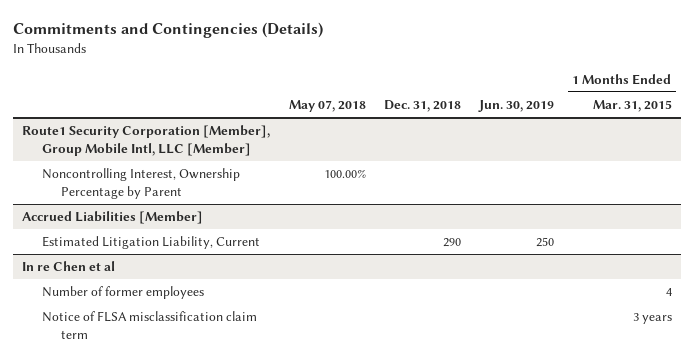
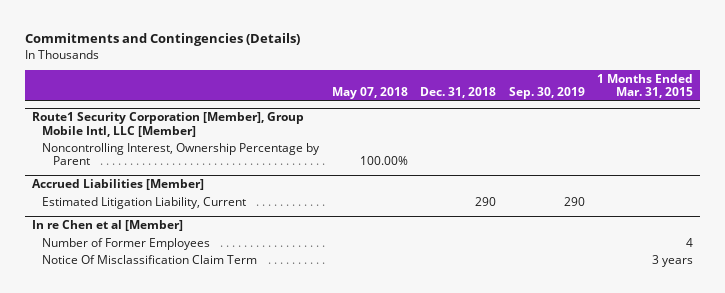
- | May 07, 2018 | Dec. 31, 2018 | Jun. 30, 2019 | 1 Months Ended Mar. 31, 2015
+ | May 07, 2018 | Dec. 31, 2018 | Sep. 30, 2019 | 1 Months Ended Mar. 31, 2015
- In re Chen et al
- Number of former employees | | | | 4
- Notice of FLSA misclassification claim term | | | | 3 years
+ In re Chen et al [Member]
+ Number of Former Employees | | | | 4
+ Notice Of Misclassification Claim Term | | | | 3 years

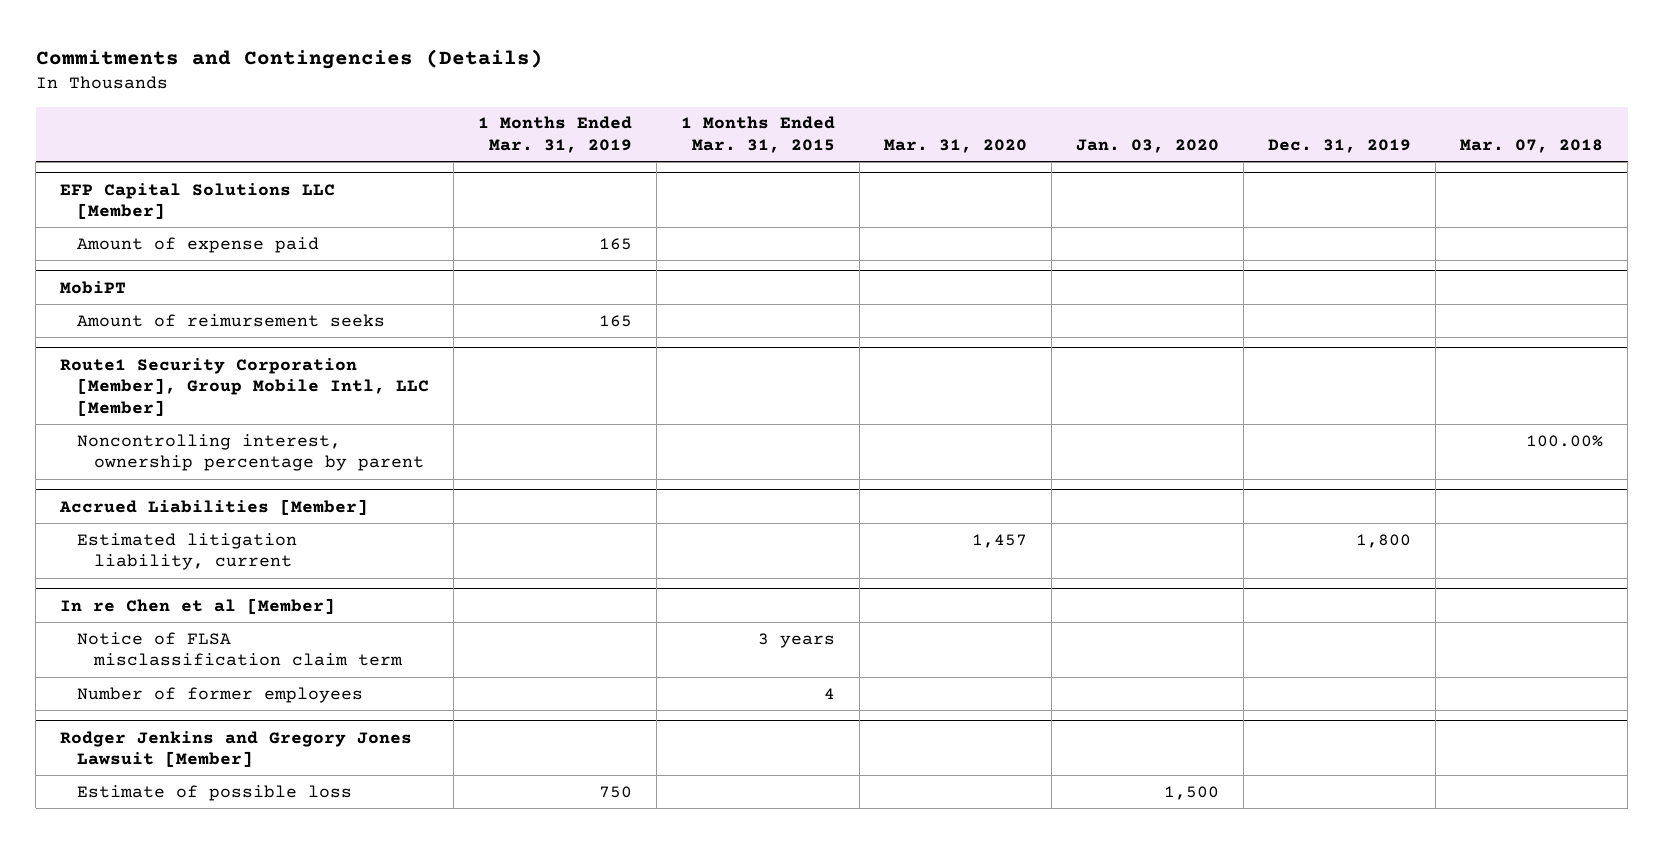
- | May 07, 2018 | Dec. 31, 2018 | Sep. 30, 2019 | 1 Months Ended Mar. 31, 2015
+ | 1 Months Ended Mar. 31, 2019 | 1 Months Ended Mar. 31, 2015 | Mar. 31, 2020 | Jan. 03, 2020 | Dec. 31, 2019 | Mar. 07, 2018
+ EFP Capital Solutions LLC [Member]
+ Amount of expense paid | 165 | | | | |
+ MobiPT
+ Amount of reimursement seeks | 165 | | | | |
@ Route1 Security Corporation [Member], Group Mobile Intl, LLC [Member]
- Noncontrolling Interest, Ownership Percentage by Parent | 100.00% | | |
+ Noncontrolling interest, ownership percentage by parent | | | | | | 100.00%
@ Accrued Liabilities [Member]
- Estimated Litigation Liability, Current | | 290 | 290 |
+ Estimated litigation liability, current | | | 1,457 | | 1,800 |
@ In re Chen et al [Member]
- Number of Former Employees | | | | 4
- Notice Of Misclassification Claim Term | | | | 3 years
+ Notice of FLSA misclassification claim term | | 3 years | | | |
+ Number of former employees | | 4 | | | |
+ Rodger Jenkins and Gregory Jones Lawsuit [Member]
+ Estimate of possible loss | 750 | | | 1,500 | |

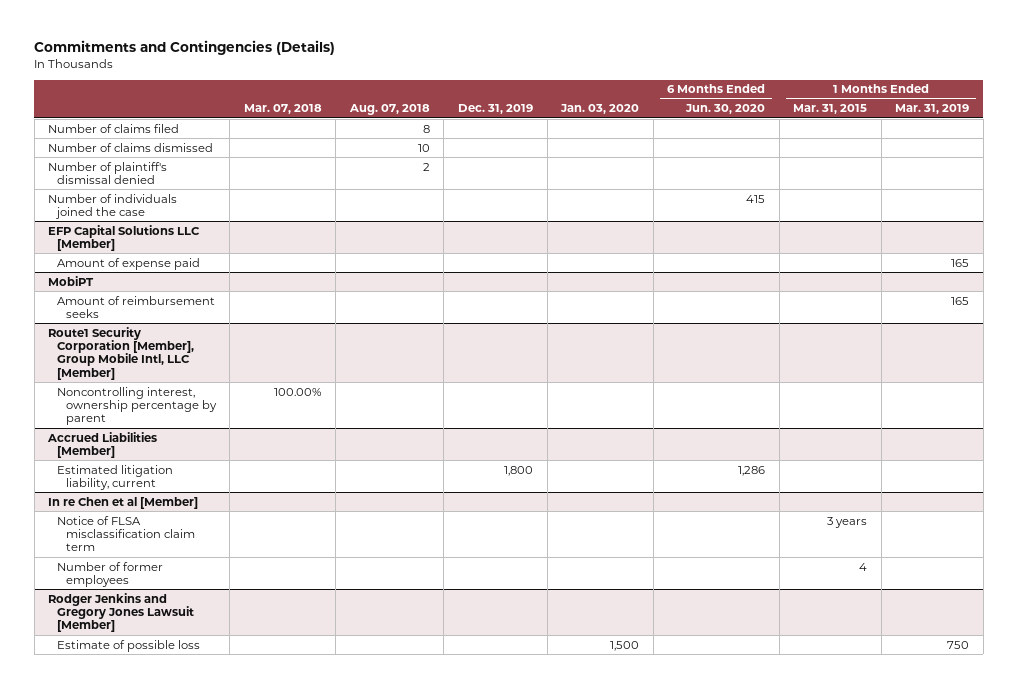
- | 1 Months Ended Mar. 31, 2019 | 1 Months Ended Mar. 31, 2015 | Mar. 31, 2020 | Jan. 03, 2020 | Dec. 31, 2019 | Mar. 07, 2018
+ | Mar. 07, 2018 | Aug. 07, 2018 | Dec. 31, 2019 | Jan. 03, 2020 | 6 Months Ended Jun. 30, 2020 | 1 Months Ended Mar. 31, 2015 | 1 Months Ended Mar. 31, 2019
+ Number of claims filed | | 8 | | | | |
+ Number of claims dismissed | | 10 | | | | |
+ Number of plaintiff's dismissal denied | | 2 | | | | |
+ Number of individuals joined the case | | | | | 415 | |
@ MobiPT
- Amount of reimursement seeks | 165 | | | | |
+ Amount of reimbursement seeks | | | | | | | 165

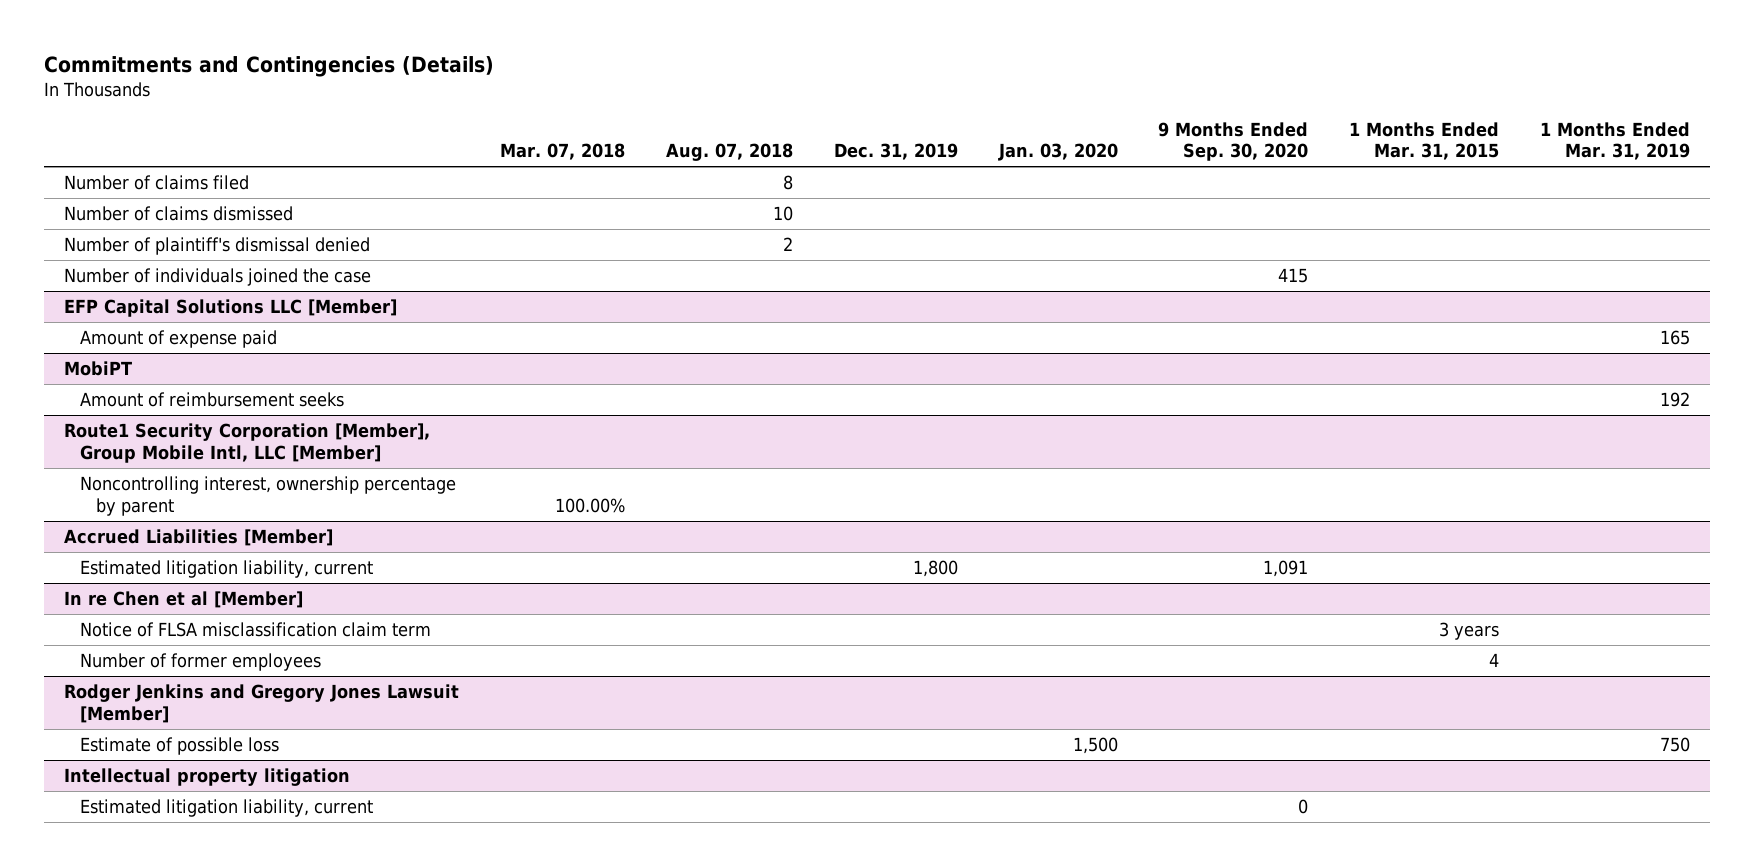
- | Mar. 07, 2018 | Aug. 07, 2018 | Dec. 31, 2019 | Jan. 03, 2020 | 6 Months Ended Jun. 30, 2020 | 1 Months Ended Mar. 31, 2015 | 1 Months Ended Mar. 31, 2019
+ | Mar. 07, 2018 | Aug. 07, 2018 | Dec. 31, 2019 | Jan. 03, 2020 | 9 Months Ended Sep. 30, 2020 | 1 Months Ended Mar. 31, 2015 | 1 Months Ended Mar. 31, 2019
@ MobiPT
- Amount of reimbursement seeks | | | | | | | 165
+ Amount of reimbursement seeks | | | | | | | 192
+ Intellectual property litigation
+ Estimated litigation liability, current | | | | | 0 | |

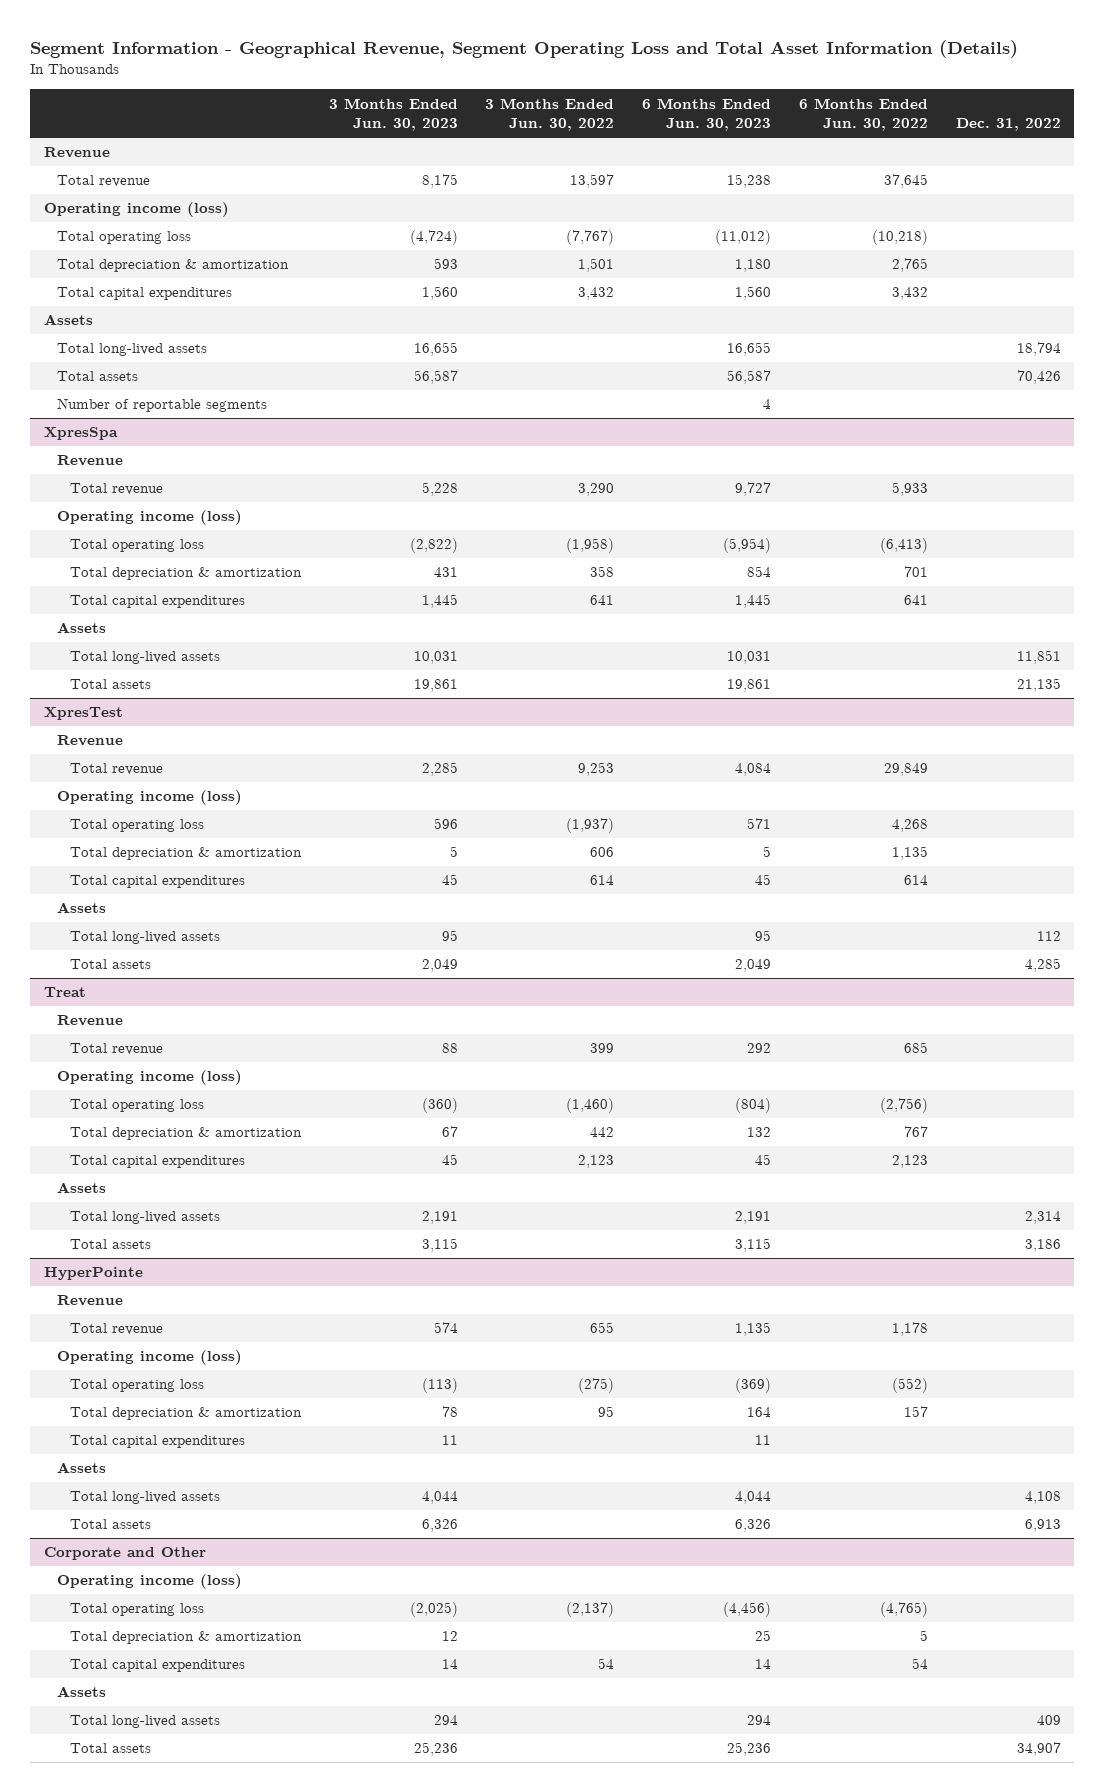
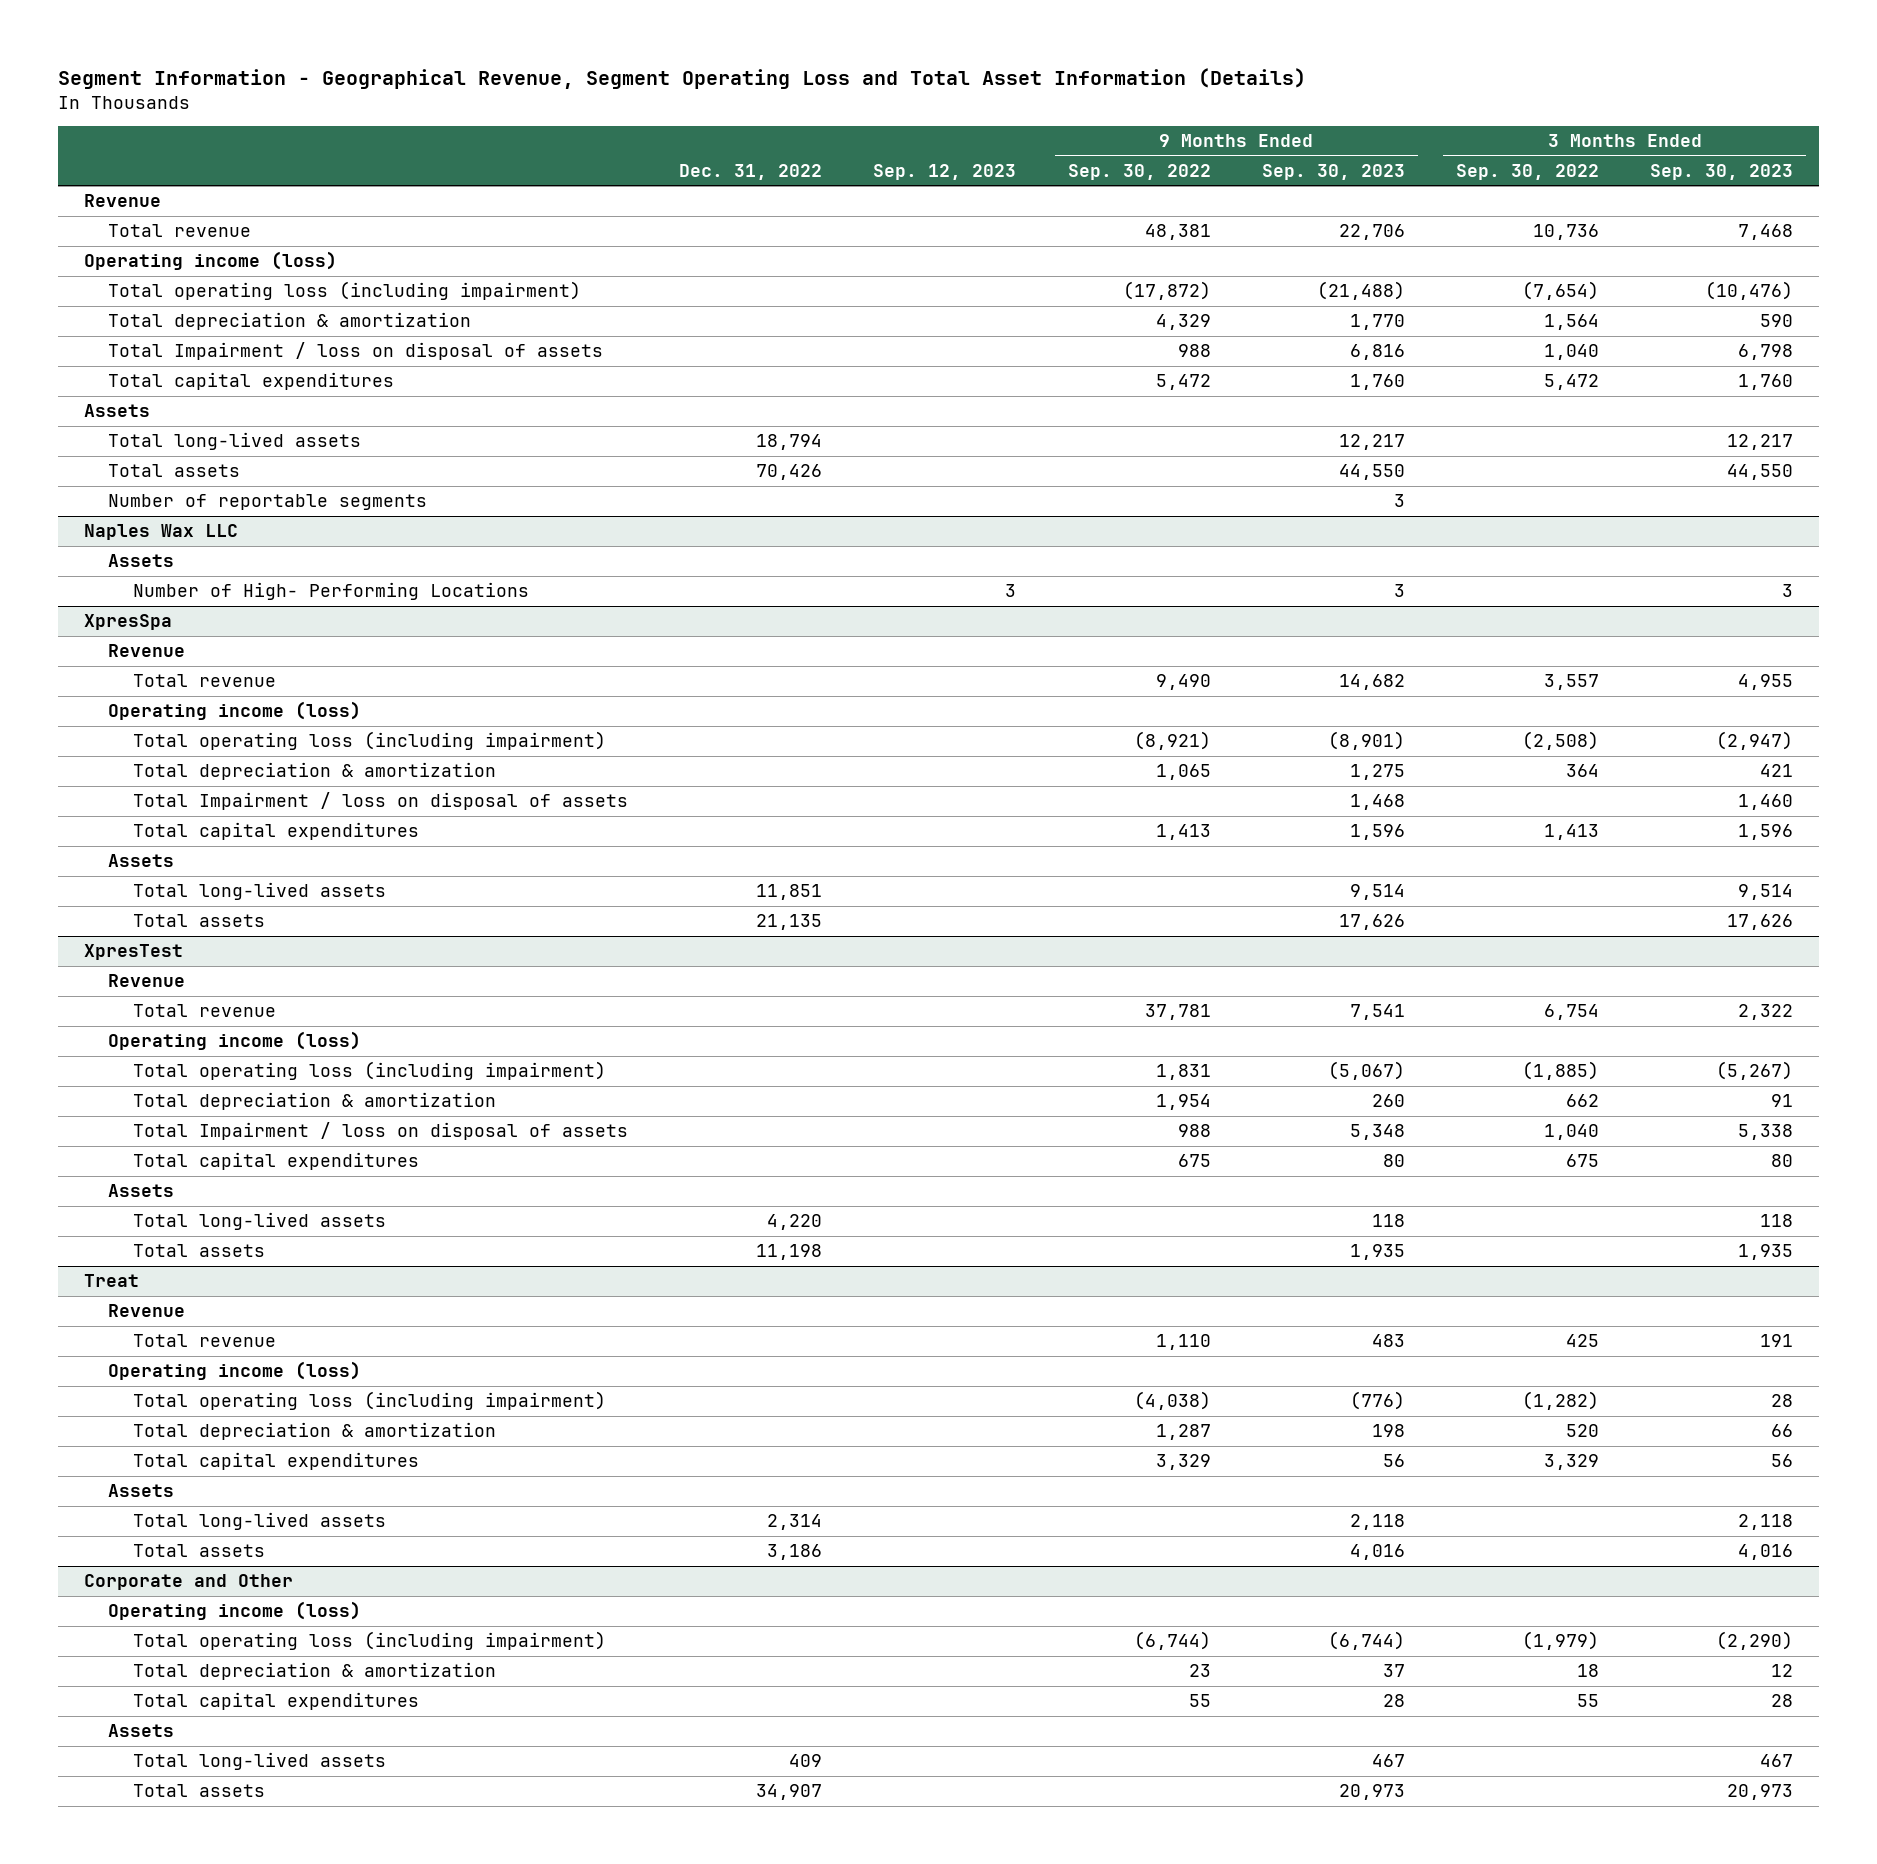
- | 3 Months Ended Jun. 30, 2023 | 3 Months Ended Jun. 30, 2022 | 6 Months Ended Jun. 30, 2023 | 6 Months Ended Jun. 30, 2022 | Dec. 31, 2022
+ | Dec. 31, 2022 | Sep. 12, 2023 | 9 Months Ended Sep. 30, 2022 | 9 Months Ended Sep. 30, 2023 | 3 Months Ended Sep. 30, 2022 | 3 Months Ended Sep. 30, 2023
- Total operating loss | (4,724) | (7,767) | (11,012) | (10,218) |
+ Total operating loss (including impairment) | | | (17,872) | (21,488) | (7,654) | (10,476)
+ Total Impairment / loss on disposal of assets | | | 988 | 6,816 | 1,040 | 6,798
+ Naples Wax LLC
+ Assets
+ Number of High- Performing Locations | | 3 | | 3 | | 3
@ XpresSpa
- Total operating loss | (2,822) | (1,958) | (5,954) | (6,413) |
+ Total operating loss (including impairment) | | | (8,921) | (8,901) | (2,508) | (2,947)
+ Total Impairment / loss on disposal of assets | | | | 1,468 | | 1,460
@ XpresTest
- Total operating loss | 596 | (1,937) | 571 | 4,268 |
+ Total operating loss (including impairment) | | | 1,831 | (5,067) | (1,885) | (5,267)
+ Total Impairment / loss on disposal of assets | | | 988 | 5,348 | 1,040 | 5,338
- Total long-lived assets | 95 | | 95 | | 112
- Total assets | 2,049 | | 2,049 | | 4,285
+ Total long-lived assets | 4,220 | | | 118 | | 118
+ Total assets | 11,198 | | | 1,935 | | 1,935
@ Treat
- Total operating loss | (360) | (1,460) | (804) | (2,756) |
+ Total operating loss (including impairment) | | | (4,038) | (776) | (1,282) | 28
- HyperPointe
- Revenue
- Total revenue | 574 | 655 | 1,135 | 1,178 |
- Operating income (loss)
- Total operating loss | (113) | (275) | (369) | (552) |
- Total depreciation & amortization | 78 | 95 | 164 | 157 |
- Total capital expenditures | 11 | | 11 | |
- Assets
- Total long-lived assets | 4,044 | | 4,044 | | 4,108
- Total assets | 6,326 | | 6,326 | | 6,913
@ Corporate and Other
- Total operating loss | (2,025) | (2,137) | (4,456) | (4,765) |
+ Total operating loss (including impairment) | | | (6,744) | (6,744) | (1,979) | (2,290)

